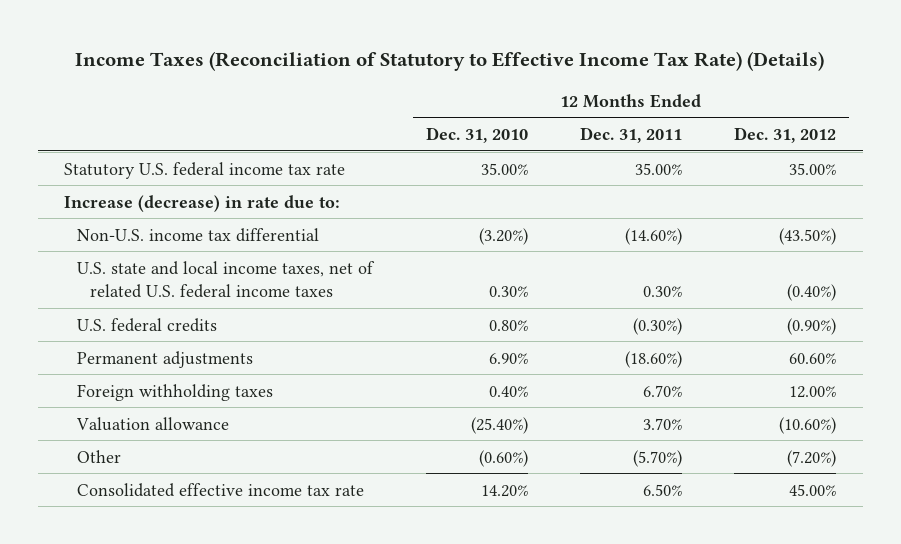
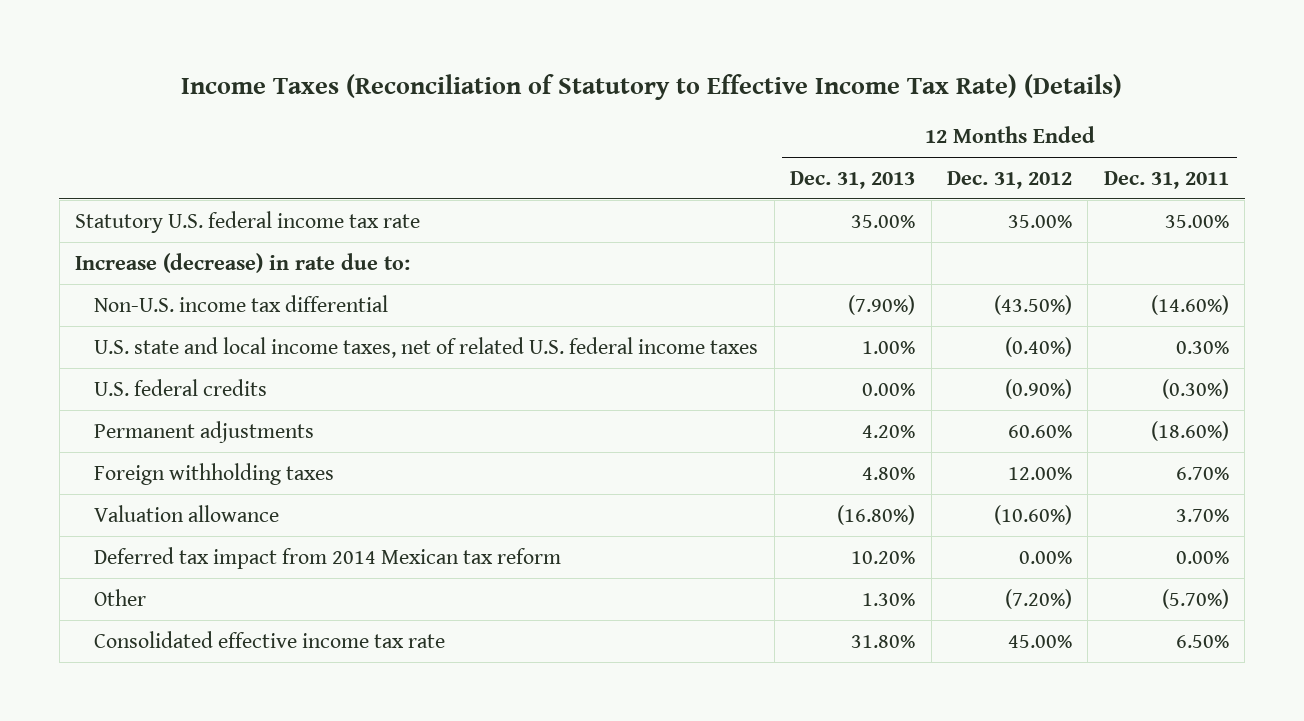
- | 12 Months Ended Dec. 31, 2010 | 12 Months Ended Dec. 31, 2011 | 12 Months Ended Dec. 31, 2012
+ | 12 Months Ended Dec. 31, 2013 | 12 Months Ended Dec. 31, 2012 | 12 Months Ended Dec. 31, 2011
+ Deferred tax impact from 2014 Mexican tax reform | 10.20% | 0.00% | 0.00%

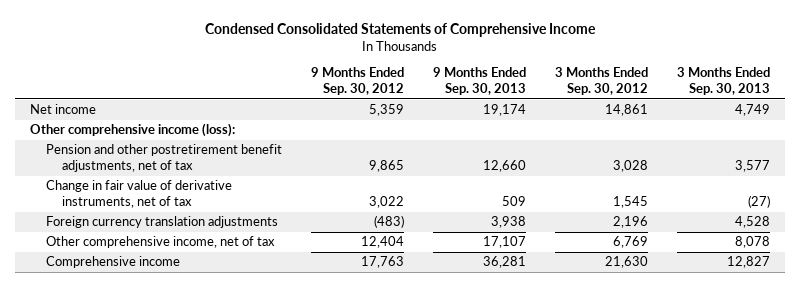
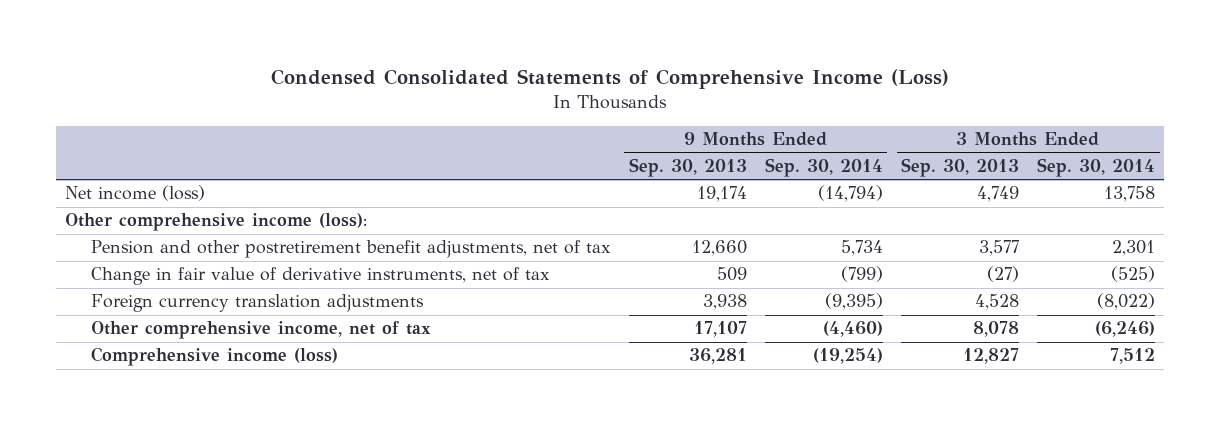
- Condensed Consolidated Statements of Comprehensive Income
+ Condensed Consolidated Statements of Comprehensive Income (Loss)
- | 9 Months Ended Sep. 30, 2012 | 9 Months Ended Sep. 30, 2013 | 3 Months Ended Sep. 30, 2012 | 3 Months Ended Sep. 30, 2013
+ | 9 Months Ended Sep. 30, 2013 | 9 Months Ended Sep. 30, 2014 | 3 Months Ended Sep. 30, 2013 | 3 Months Ended Sep. 30, 2014
- Net income | 5,359 | 19,174 | 14,861 | 4,749
+ Net income (loss) | 19,174 | (14,794) | 4,749 | 13,758
- Comprehensive income | 17,763 | 36,281 | 21,630 | 12,827
+ Comprehensive income (loss) | 36,281 | (19,254) | 12,827 | 7,512

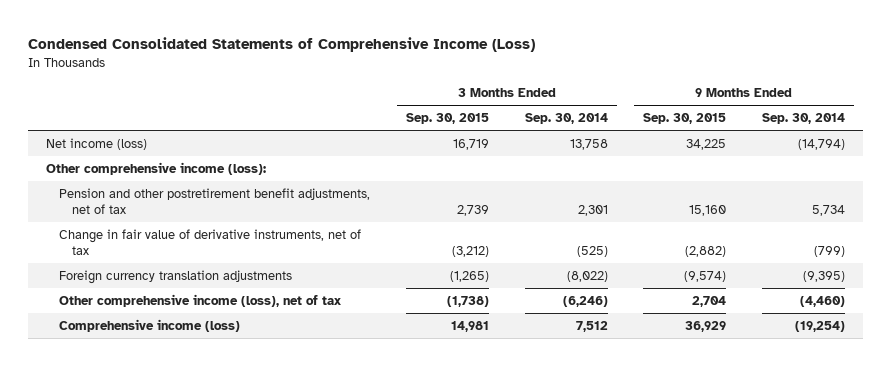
- | 9 Months Ended Sep. 30, 2013 | 9 Months Ended Sep. 30, 2014 | 3 Months Ended Sep. 30, 2013 | 3 Months Ended Sep. 30, 2014
+ | 3 Months Ended Sep. 30, 2015 | 3 Months Ended Sep. 30, 2014 | 9 Months Ended Sep. 30, 2015 | 9 Months Ended Sep. 30, 2014
- Other comprehensive income, net of tax | 17,107 | (4,460) | 8,078 | (6,246)
+ Other comprehensive income (loss), net of tax | (1,738) | (6,246) | 2,704 | (4,460)

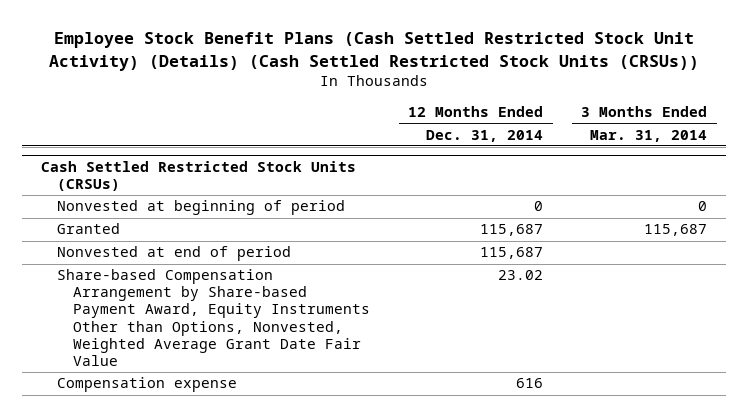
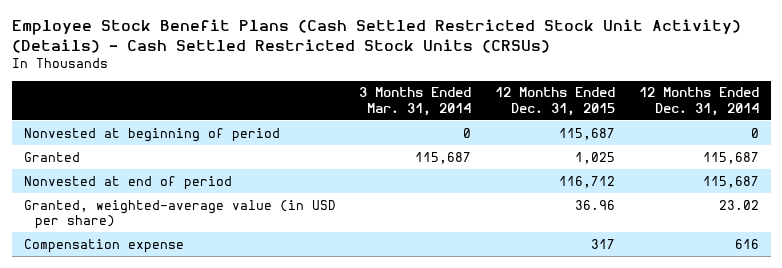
- Employee Stock Benefit Plans (Cash Settled Restricted Stock Unit Activity) (Details) (Cash Settled Restricted Stock Units (CRSUs))
+ Employee Stock Benefit Plans (Cash Settled Restricted Stock Unit Activity) (Details) - Cash Settled Restricted Stock Units (CRSUs)
- | 12 Months Ended Dec. 31, 2014 | 3 Months Ended Mar. 31, 2014
+ | 3 Months Ended Mar. 31, 2014 | 12 Months Ended Dec. 31, 2015 | 12 Months Ended Dec. 31, 2014
- Cash Settled Restricted Stock Units (CRSUs)
- Share-based Compensation Arrangement by Share-based Payment Award, Equity Instruments Other than Options, Nonvested, Weighted Average Grant Date Fair Value | 23.02 |
+ Granted, weighted-average value (in USD per share) | | 36.96 | 23.02

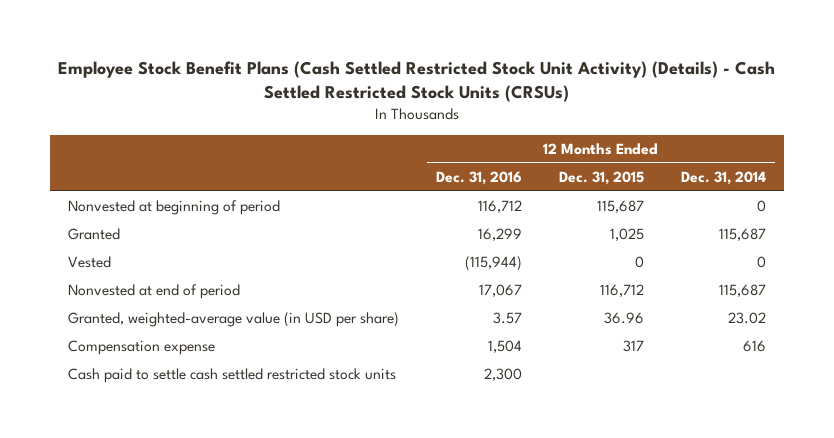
- | 3 Months Ended Mar. 31, 2014 | 12 Months Ended Dec. 31, 2015 | 12 Months Ended Dec. 31, 2014
+ | 12 Months Ended Dec. 31, 2016 | 12 Months Ended Dec. 31, 2015 | 12 Months Ended Dec. 31, 2014
+ Vested | (115,944) | 0 | 0
+ Cash paid to settle cash settled restricted stock units | 2,300 | |

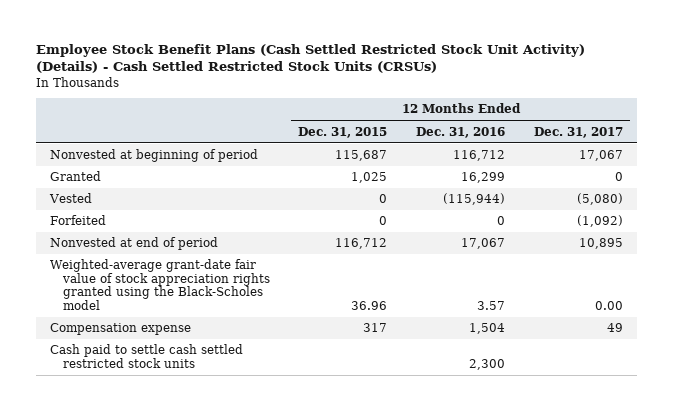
- | 12 Months Ended Dec. 31, 2016 | 12 Months Ended Dec. 31, 2015 | 12 Months Ended Dec. 31, 2014
+ | 12 Months Ended Dec. 31, 2015 | 12 Months Ended Dec. 31, 2016 | 12 Months Ended Dec. 31, 2017
+ Forfeited | 0 | 0 | (1,092)
- Granted, weighted-average value (in USD per share) | 3.57 | 36.96 | 23.02
+ Weighted-average grant-date fair value of stock appreciation rights granted using the Black-Scholes model | 36.96 | 3.57 | 0.00

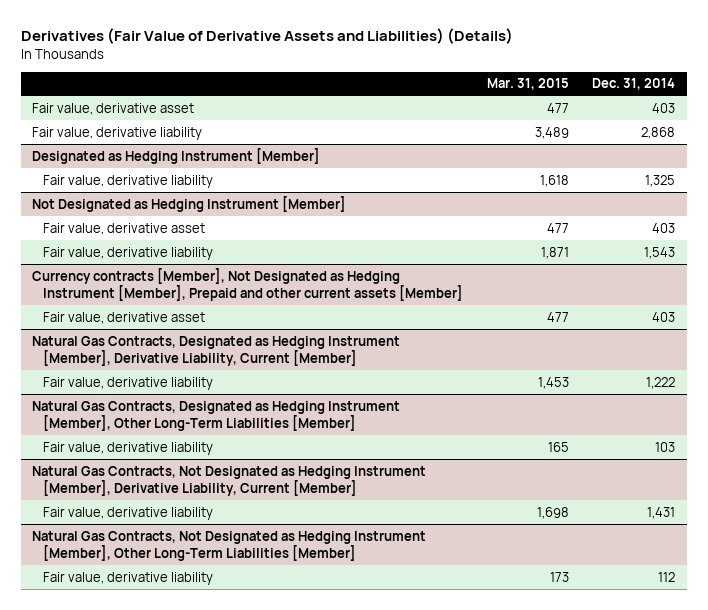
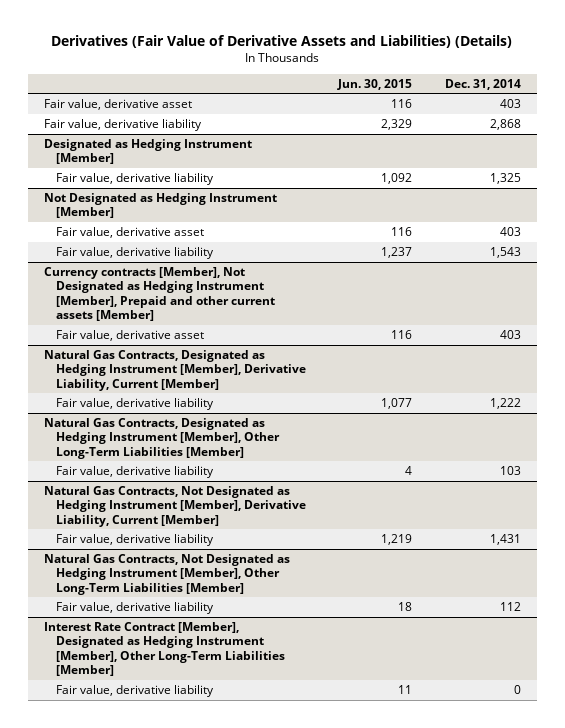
- | Mar. 31, 2015 | Dec. 31, 2014
+ | Jun. 30, 2015 | Dec. 31, 2014
+ Interest Rate Contract [Member], Designated as Hedging Instrument [Member], Other Long-Term Liabilities [Member]
+ Fair value, derivative liability | 11 | 0

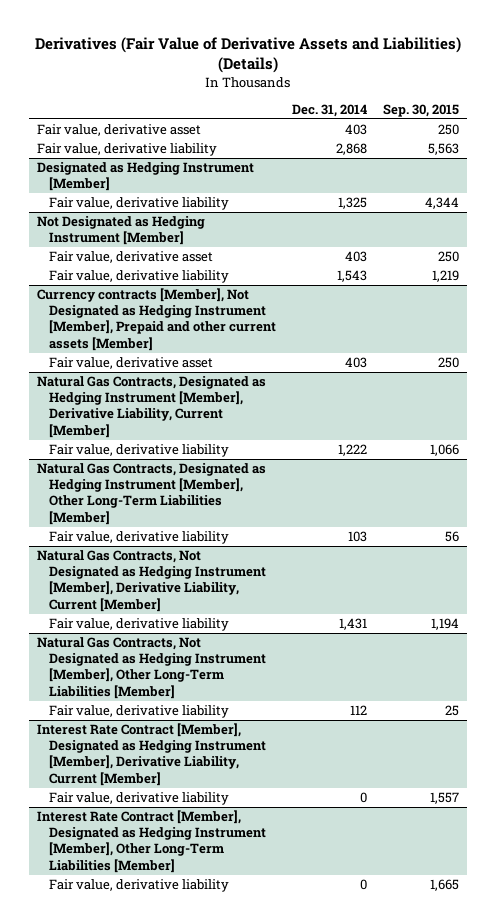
- | Jun. 30, 2015 | Dec. 31, 2014
+ | Dec. 31, 2014 | Sep. 30, 2015
+ Interest Rate Contract [Member], Designated as Hedging Instrument [Member], Derivative Liability, Current [Member]
+ Fair value, derivative liability | 0 | 1,557

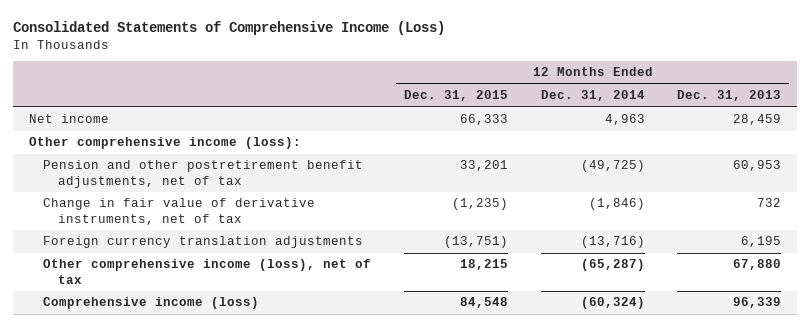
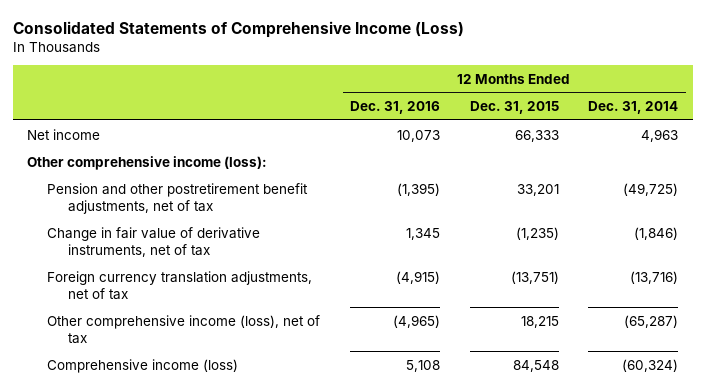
- | 12 Months Ended Dec. 31, 2015 | 12 Months Ended Dec. 31, 2014 | 12 Months Ended Dec. 31, 2013
+ | 12 Months Ended Dec. 31, 2016 | 12 Months Ended Dec. 31, 2015 | 12 Months Ended Dec. 31, 2014
- Foreign currency translation adjustments | (13,751) | (13,716) | 6,195
+ Foreign currency translation adjustments, net of tax | (4,915) | (13,751) | (13,716)

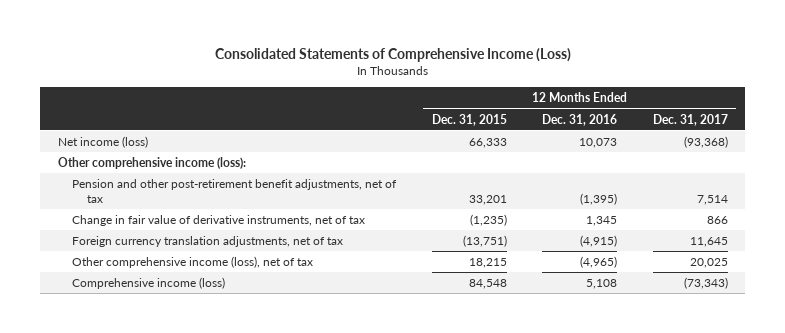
- | 12 Months Ended Dec. 31, 2016 | 12 Months Ended Dec. 31, 2015 | 12 Months Ended Dec. 31, 2014
+ | 12 Months Ended Dec. 31, 2015 | 12 Months Ended Dec. 31, 2016 | 12 Months Ended Dec. 31, 2017
- Net income | 10,073 | 66,333 | 4,963
+ Net income (loss) | 66,333 | 10,073 | (93,368)
- Pension and other postretirement benefit adjustments, net of tax | (1,395) | 33,201 | (49,725)
+ Pension and other post-retirement benefit adjustments, net of tax | 33,201 | (1,395) | 7,514

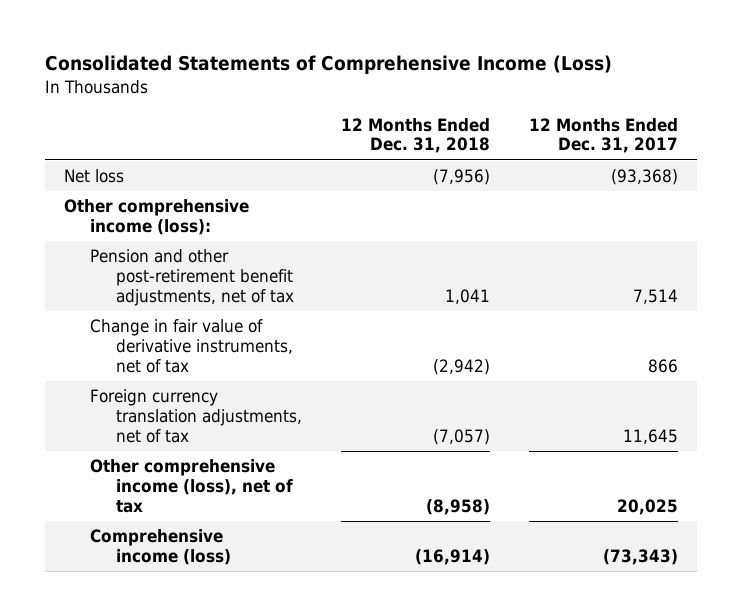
- | 12 Months Ended Dec. 31, 2015 | 12 Months Ended Dec. 31, 2016 | 12 Months Ended Dec. 31, 2017
+ | 12 Months Ended Dec. 31, 2018 | 12 Months Ended Dec. 31, 2017
- Net income (loss) | 66,333 | 10,073 | (93,368)
+ Net loss | (7,956) | (93,368)

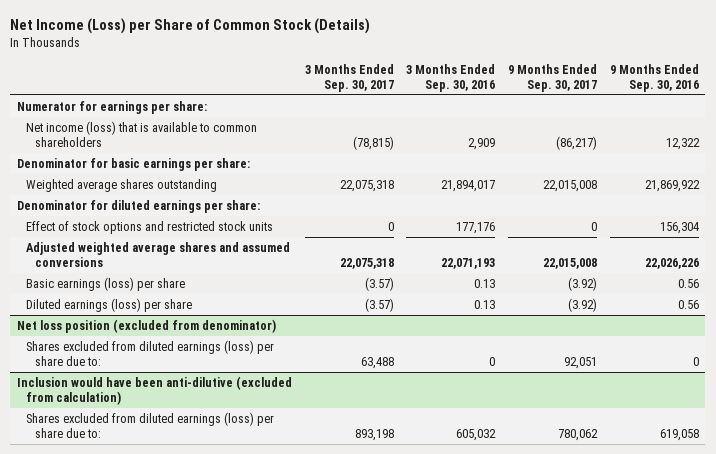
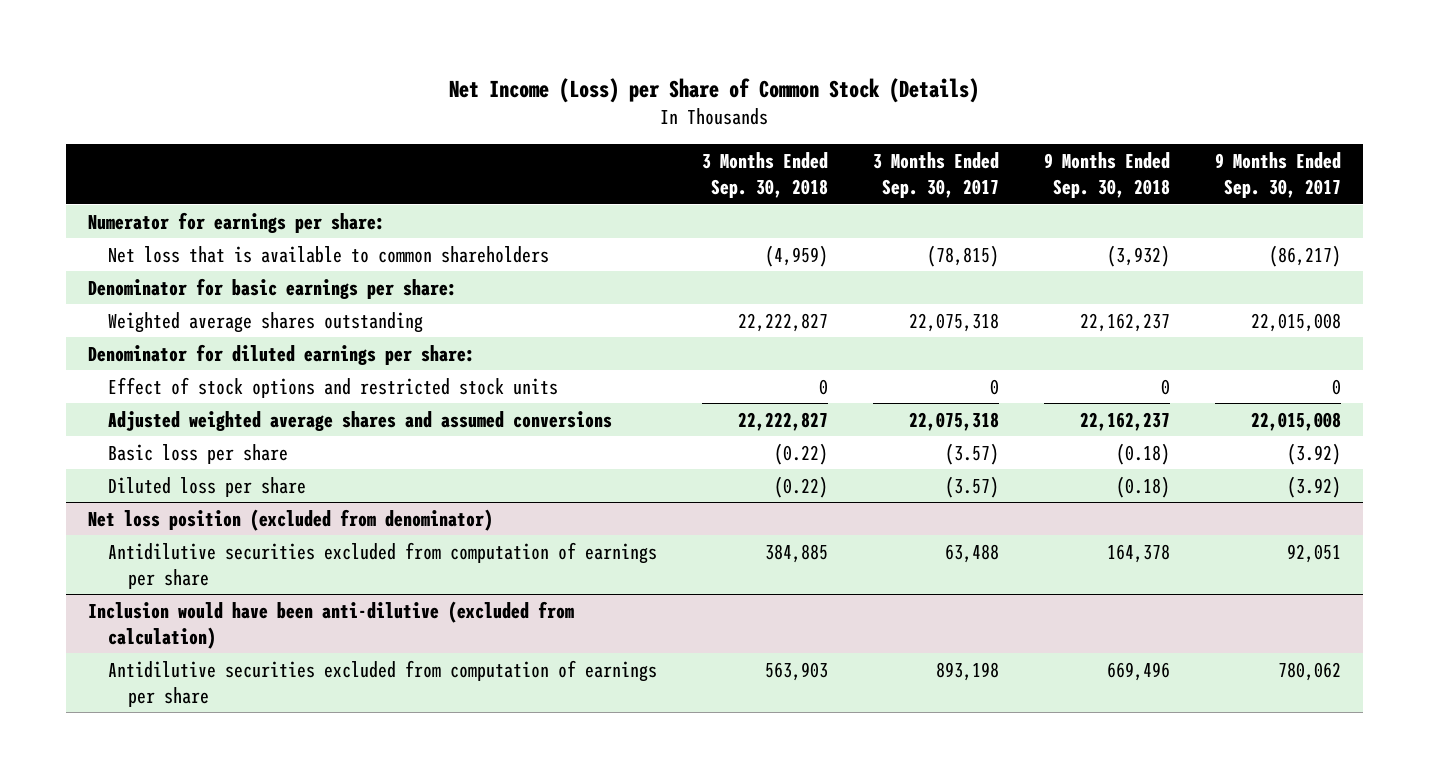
- | 3 Months Ended Sep. 30, 2017 | 3 Months Ended Sep. 30, 2016 | 9 Months Ended Sep. 30, 2017 | 9 Months Ended Sep. 30, 2016
+ | 3 Months Ended Sep. 30, 2018 | 3 Months Ended Sep. 30, 2017 | 9 Months Ended Sep. 30, 2018 | 9 Months Ended Sep. 30, 2017
- Net income (loss) that is available to common shareholders | (78,815) | 2,909 | (86,217) | 12,322
+ Net loss that is available to common shareholders | (4,959) | (78,815) | (3,932) | (86,217)
- Basic earnings (loss) per share | (3.57) | 0.13 | (3.92) | 0.56
- Diluted earnings (loss) per share | (3.57) | 0.13 | (3.92) | 0.56
+ Basic loss per share | (0.22) | (3.57) | (0.18) | (3.92)
+ Diluted loss per share | (0.22) | (3.57) | (0.18) | (3.92)
@ Net loss position (excluded from denominator)
- Shares excluded from diluted earnings (loss) per share due to: | 63,488 | 0 | 92,051 | 0
+ Antidilutive securities excluded from computation of earnings per share | 384,885 | 63,488 | 164,378 | 92,051
@ Inclusion would have been anti-dilutive (excluded from calculation)
- Shares excluded from diluted earnings (loss) per share due to: | 893,198 | 605,032 | 780,062 | 619,058
+ Antidilutive securities excluded from computation of earnings per share | 563,903 | 893,198 | 669,496 | 780,062

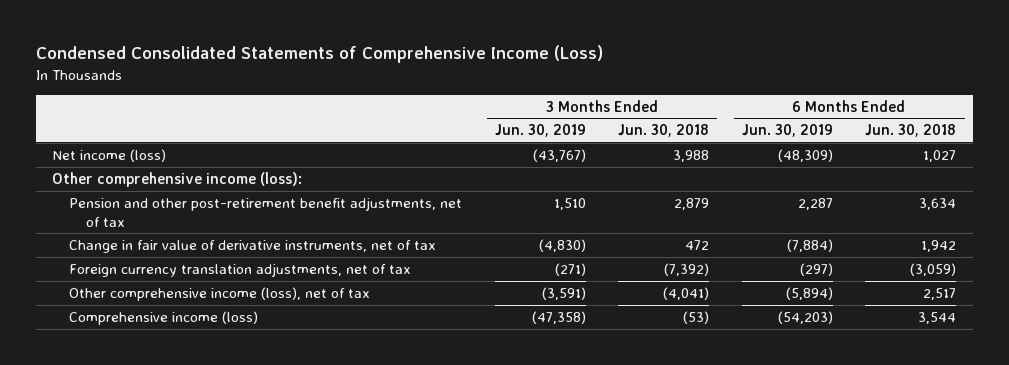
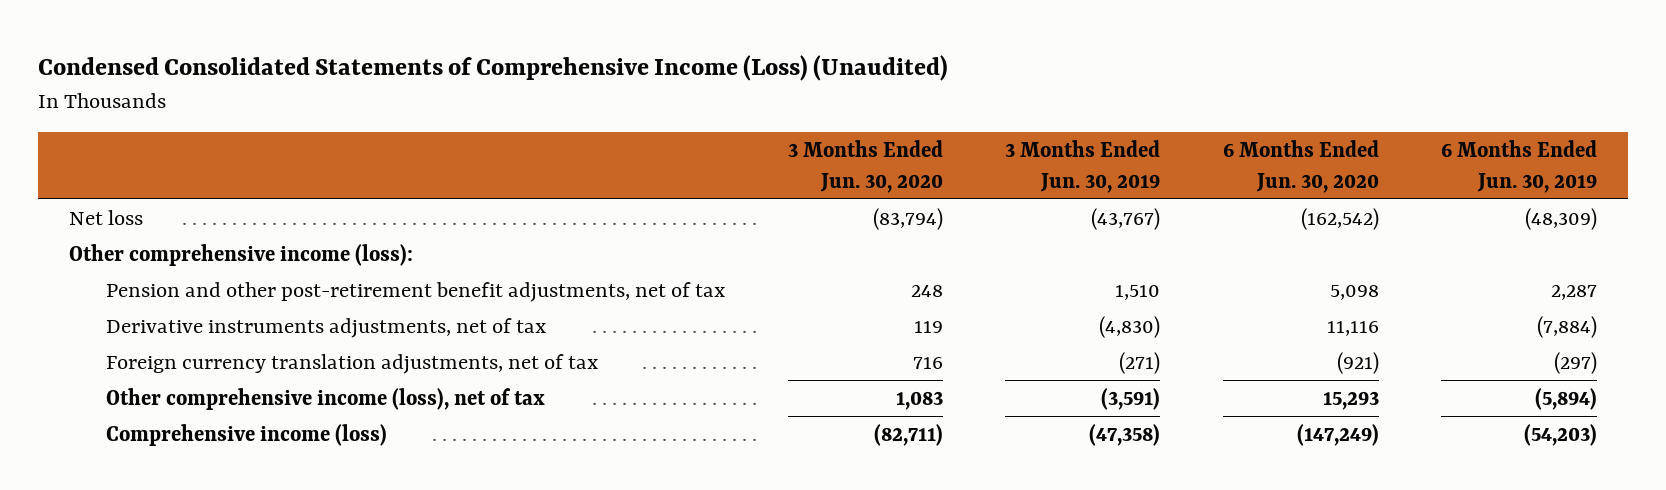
- Condensed Consolidated Statements of Comprehensive Income (Loss)
+ Condensed Consolidated Statements of Comprehensive Income (Loss) (Unaudited)
- | 3 Months Ended Jun. 30, 2019 | 3 Months Ended Jun. 30, 2018 | 6 Months Ended Jun. 30, 2019 | 6 Months Ended Jun. 30, 2018
+ | 3 Months Ended Jun. 30, 2020 | 3 Months Ended Jun. 30, 2019 | 6 Months Ended Jun. 30, 2020 | 6 Months Ended Jun. 30, 2019
- Net income (loss) | (43,767) | 3,988 | (48,309) | 1,027
+ Net loss | (83,794) | (43,767) | (162,542) | (48,309)
- Change in fair value of derivative instruments, net of tax | (4,830) | 472 | (7,884) | 1,942
+ Derivative instruments adjustments, net of tax | 119 | (4,830) | 11,116 | (7,884)

